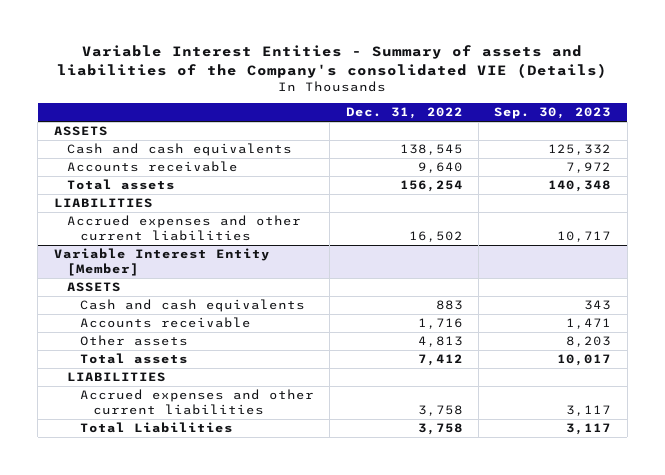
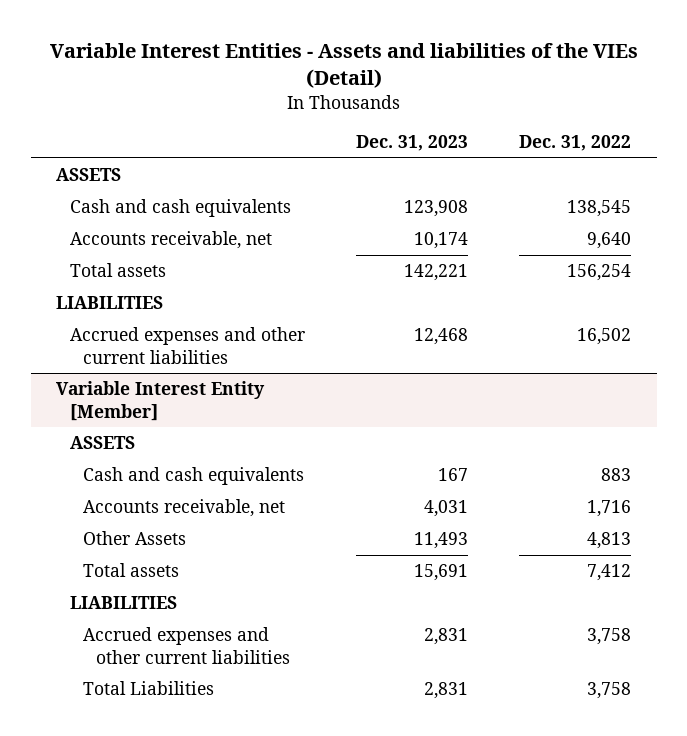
- Variable Interest Entities - Summary of assets and liabilities of the Company's consolidated VIE (Details)
+ Variable Interest Entities - Assets and liabilities of the VIEs (Detail)
- | Dec. 31, 2022 | Sep. 30, 2023
+ | Dec. 31, 2023 | Dec. 31, 2022
- Accounts receivable | 9,640 | 7,972
+ Accounts receivable, net | 10,174 | 9,640
@ Variable Interest Entity [Member]
- Accounts receivable | 1,716 | 1,471
- Other assets | 4,813 | 8,203
+ Accounts receivable, net | 4,031 | 1,716
+ Other Assets | 11,493 | 4,813

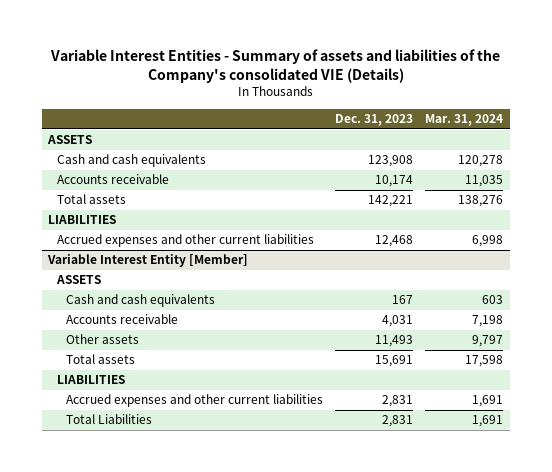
- Variable Interest Entities - Assets and liabilities of the VIEs (Detail)
+ Variable Interest Entities - Summary of assets and liabilities of the Company's consolidated VIE (Details)
- | Dec. 31, 2023 | Dec. 31, 2022
+ | Dec. 31, 2023 | Mar. 31, 2024
- Accounts receivable, net | 10,174 | 9,640
+ Accounts receivable | 10,174 | 11,035
@ Variable Interest Entity [Member]
- Accounts receivable, net | 4,031 | 1,716
- Other Assets | 11,493 | 4,813
+ Accounts receivable | 4,031 | 7,198
+ Other assets | 11,493 | 9,797

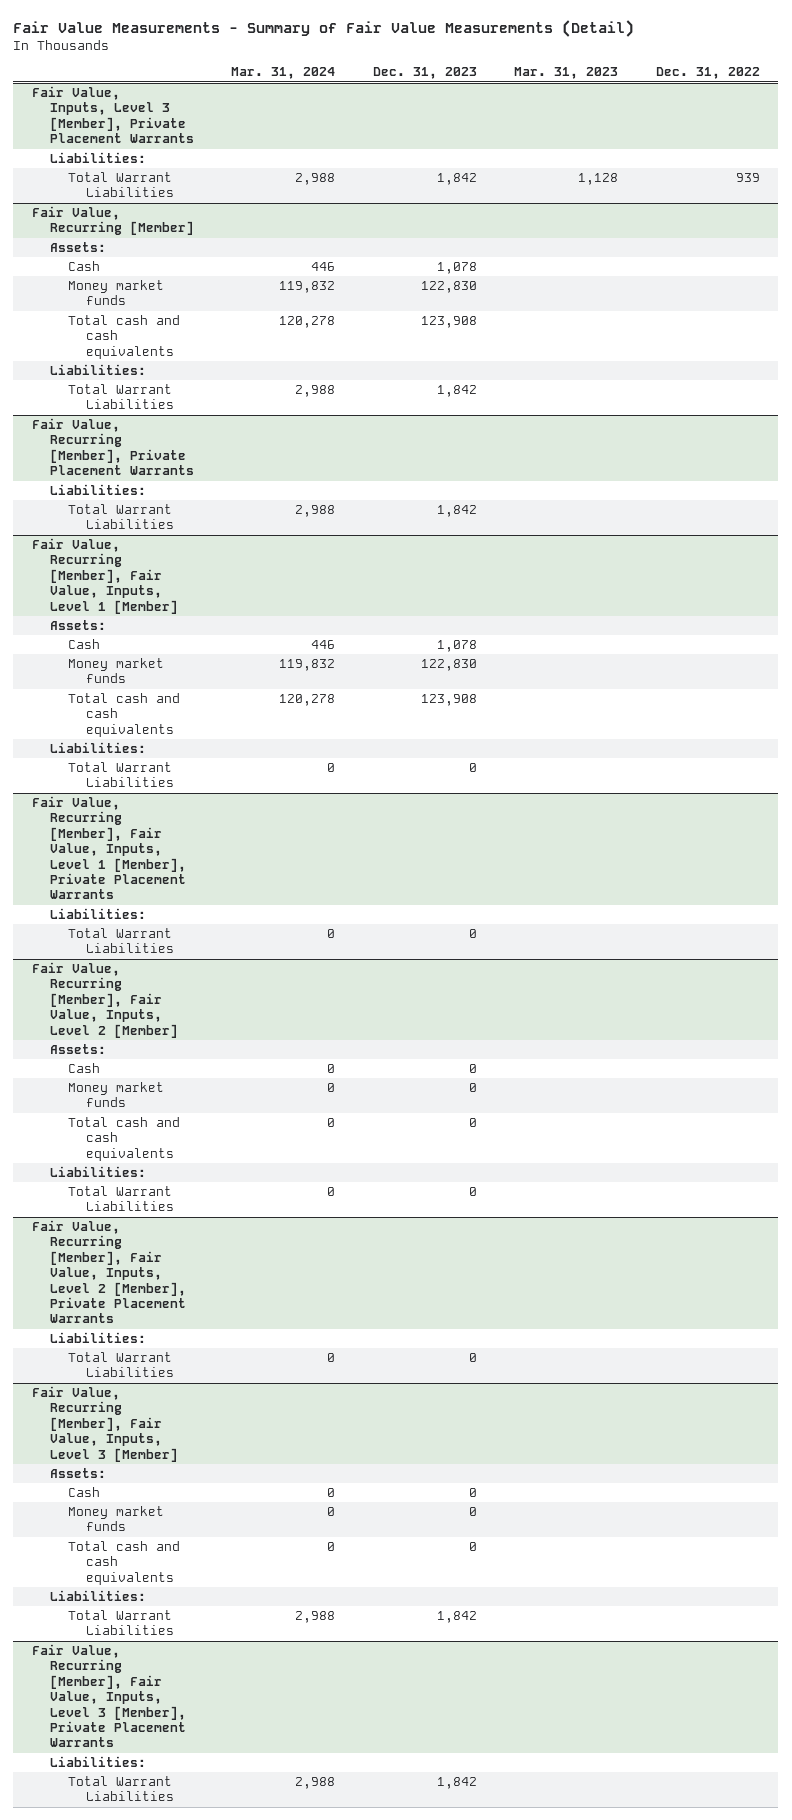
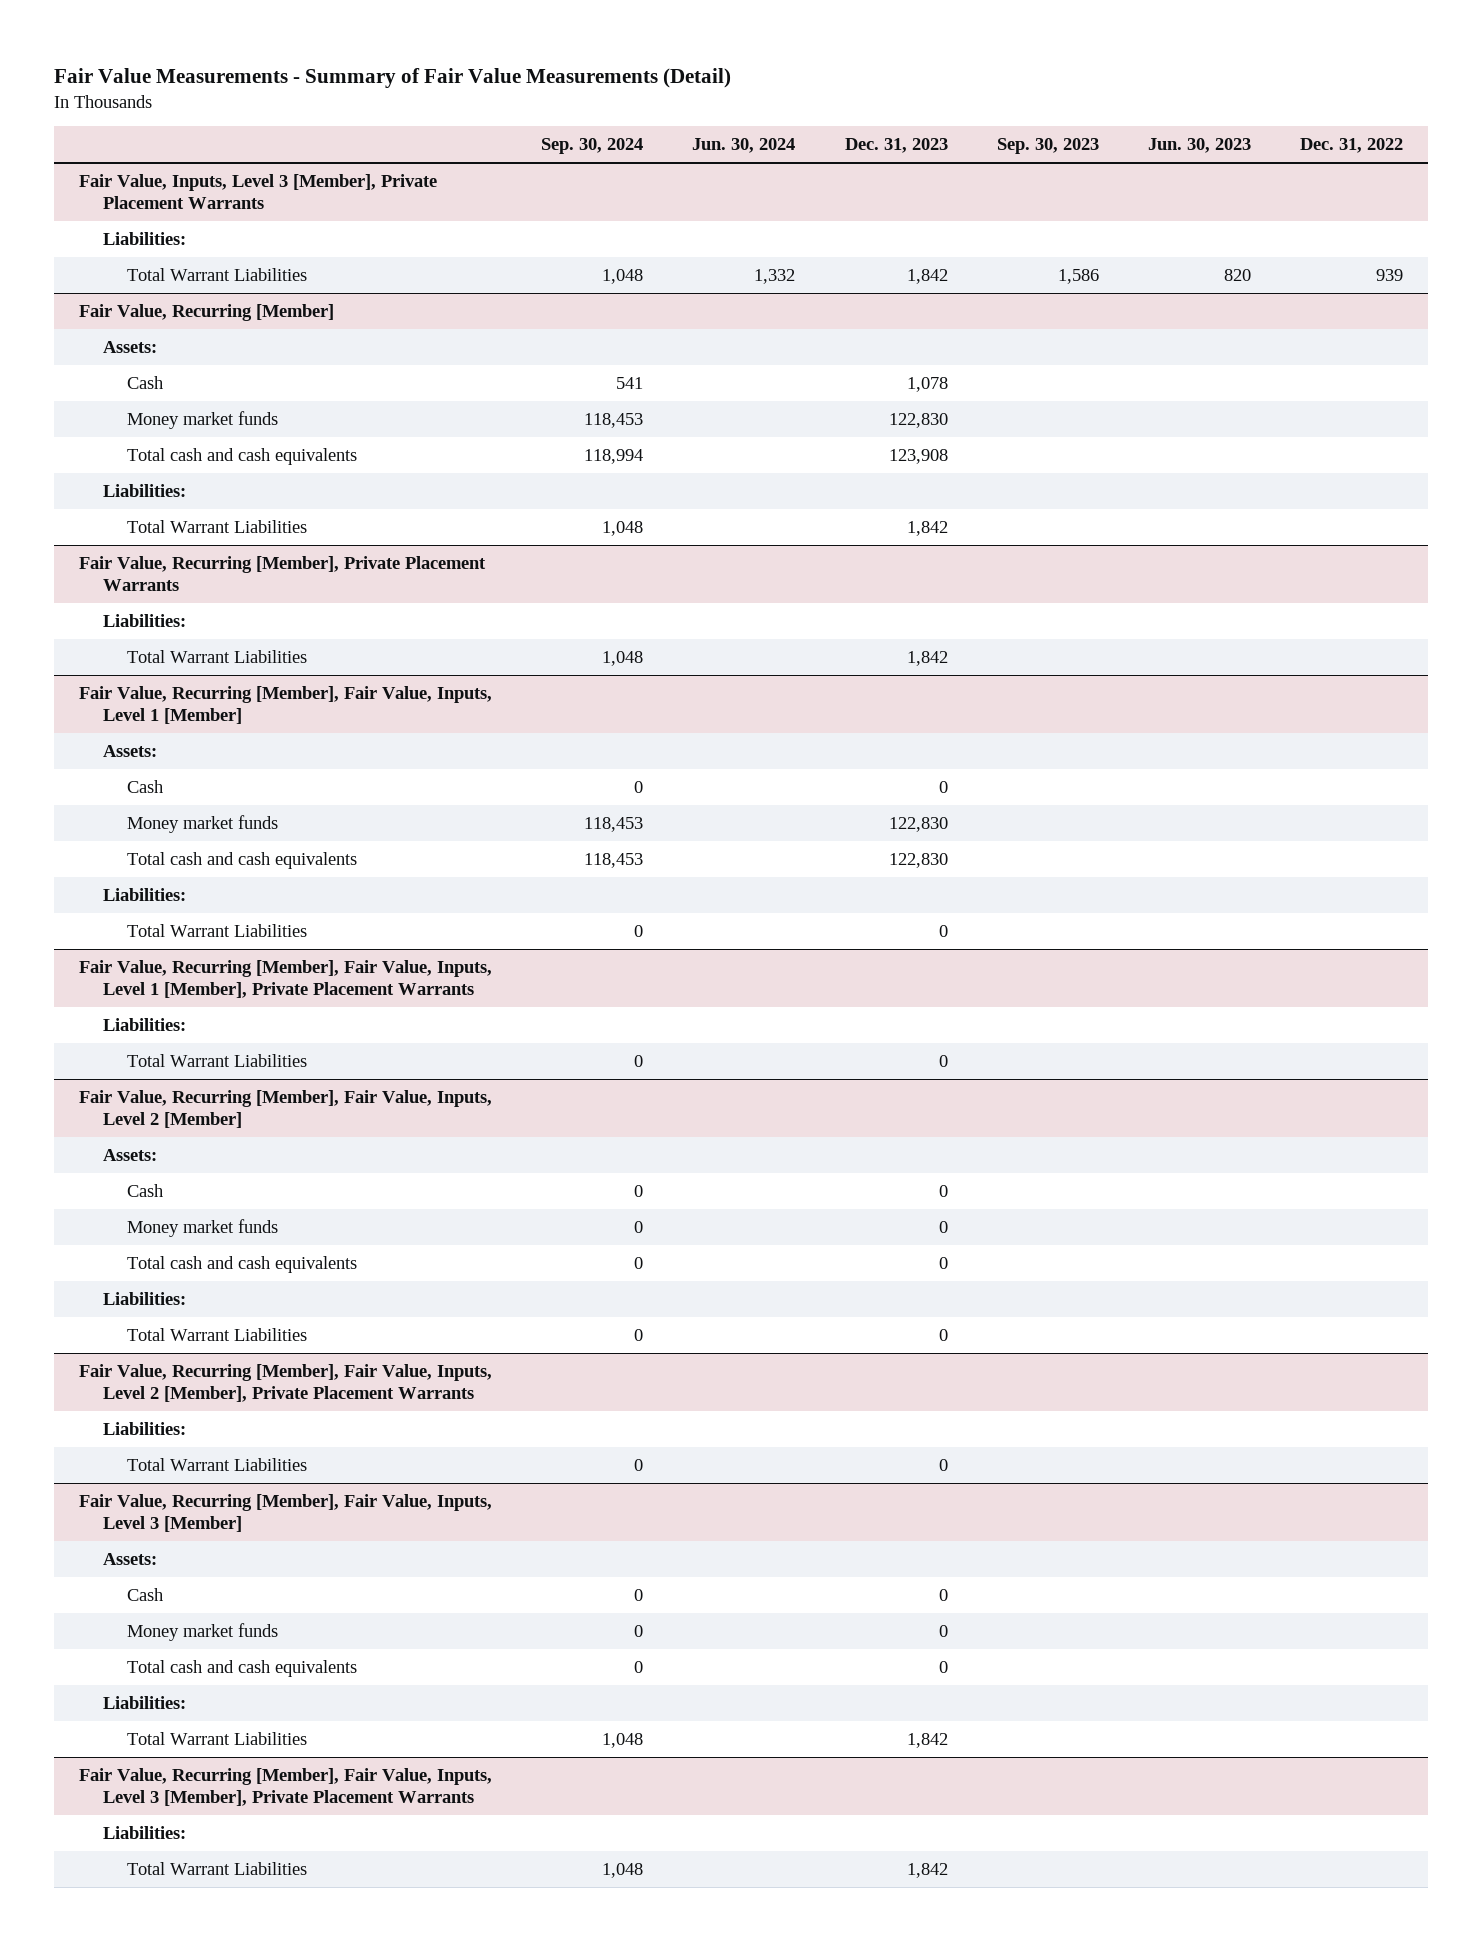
- | Mar. 31, 2024 | Dec. 31, 2023 | Mar. 31, 2023 | Dec. 31, 2022
+ | Sep. 30, 2024 | Jun. 30, 2024 | Dec. 31, 2023 | Sep. 30, 2023 | Jun. 30, 2023 | Dec. 31, 2022
@ Fair Value, Recurring [Member], Fair Value, Inputs, Level 1 [Member]
- Cash | 446 | 1,078 | |
+ Cash | 0 | | 0 | | |
- Total cash and cash equivalents | 120,278 | 123,908 | |
+ Total cash and cash equivalents | 118,453 | | 122,830 | | |

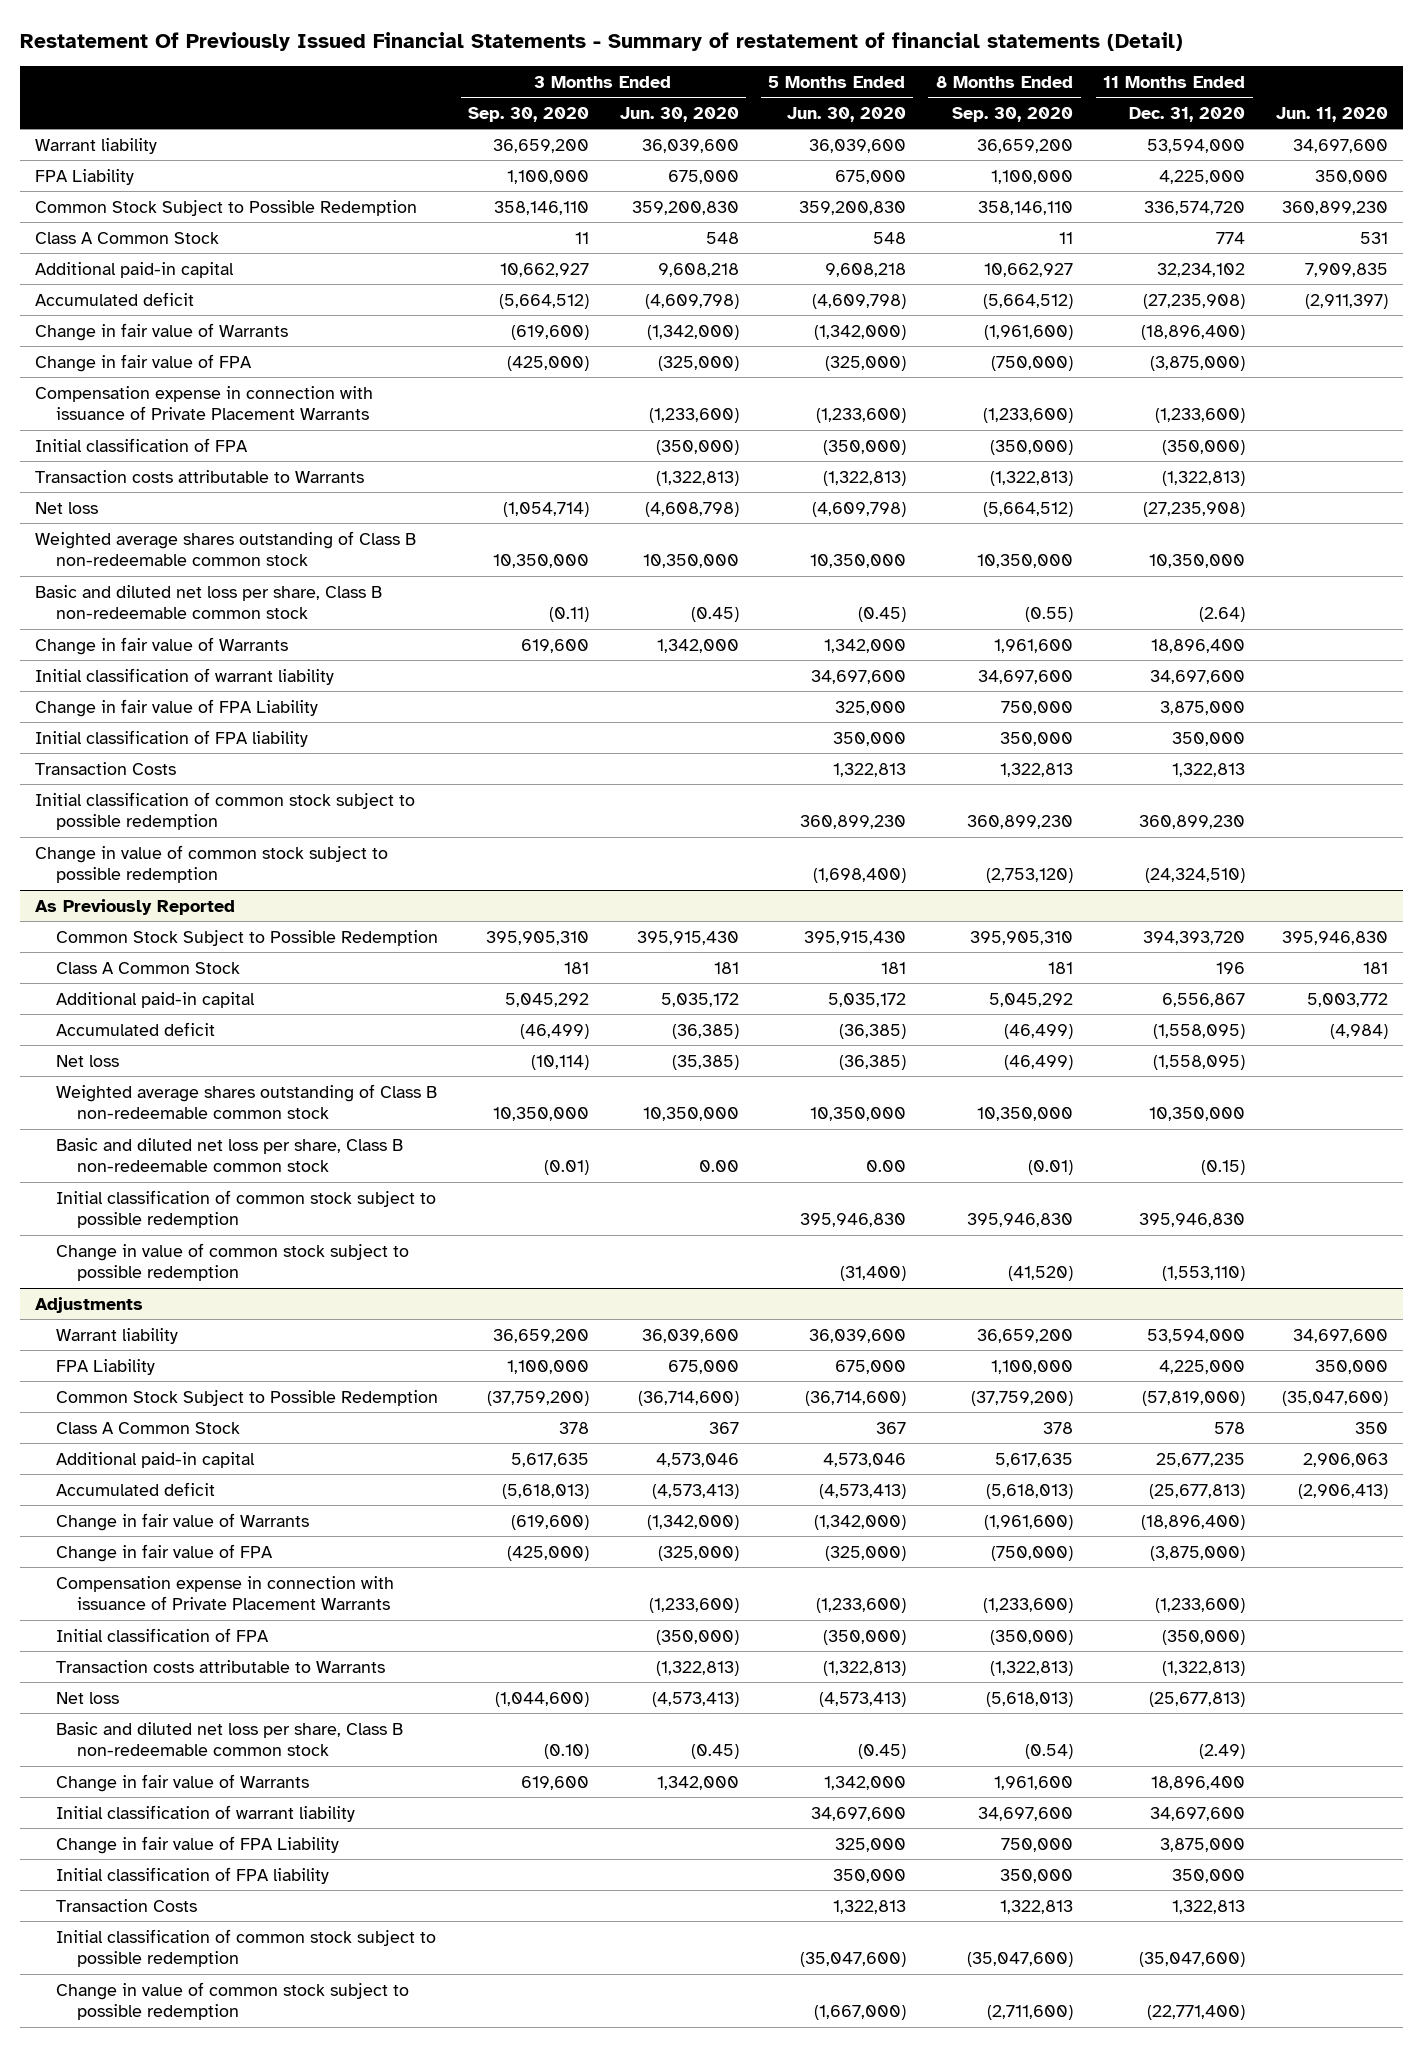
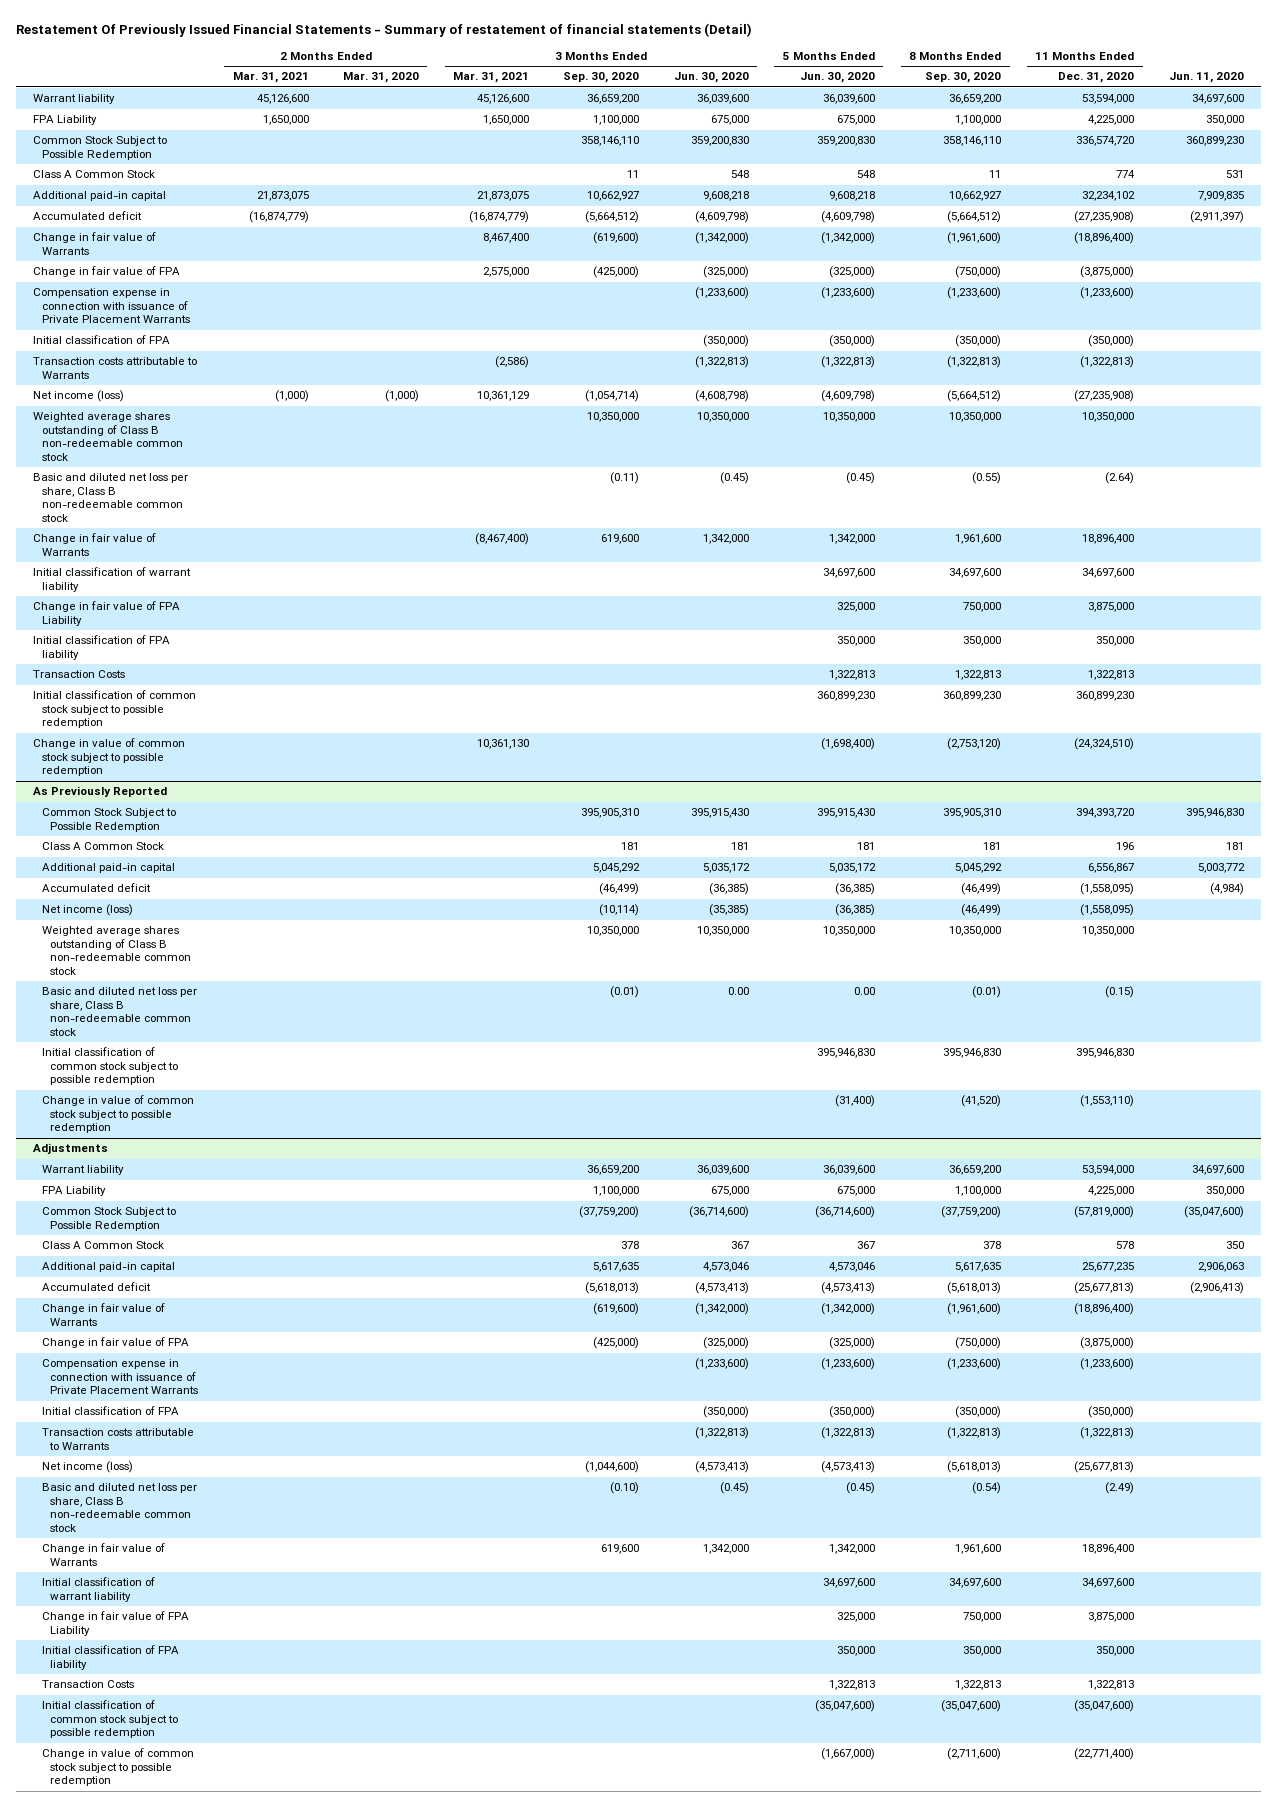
- | 3 Months Ended Sep. 30, 2020 | 3 Months Ended Jun. 30, 2020 | 5 Months Ended Jun. 30, 2020 | 8 Months Ended Sep. 30, 2020 | 11 Months Ended Dec. 31, 2020 | Jun. 11, 2020
+ | 2 Months Ended Mar. 31, 2021 | 2 Months Ended Mar. 31, 2020 | 3 Months Ended Mar. 31, 2021 | 3 Months Ended Sep. 30, 2020 | 3 Months Ended Jun. 30, 2020 | 5 Months Ended Jun. 30, 2020 | 8 Months Ended Sep. 30, 2020 | 11 Months Ended Dec. 31, 2020 | Jun. 11, 2020
- Net loss | (1,054,714) | (4,608,798) | (4,609,798) | (5,664,512) | (27,235,908) |
+ Net income (loss) | (1,000) | (1,000) | 10,361,129 | (1,054,714) | (4,608,798) | (4,609,798) | (5,664,512) | (27,235,908) |
@ As Previously Reported
- Net loss | (10,114) | (35,385) | (36,385) | (46,499) | (1,558,095) |
+ Net income (loss) | | | | (10,114) | (35,385) | (36,385) | (46,499) | (1,558,095) |
@ Adjustments
- Net loss | (1,044,600) | (4,573,413) | (4,573,413) | (5,618,013) | (25,677,813) |
+ Net income (loss) | | | | (1,044,600) | (4,573,413) | (4,573,413) | (5,618,013) | (25,677,813) |

